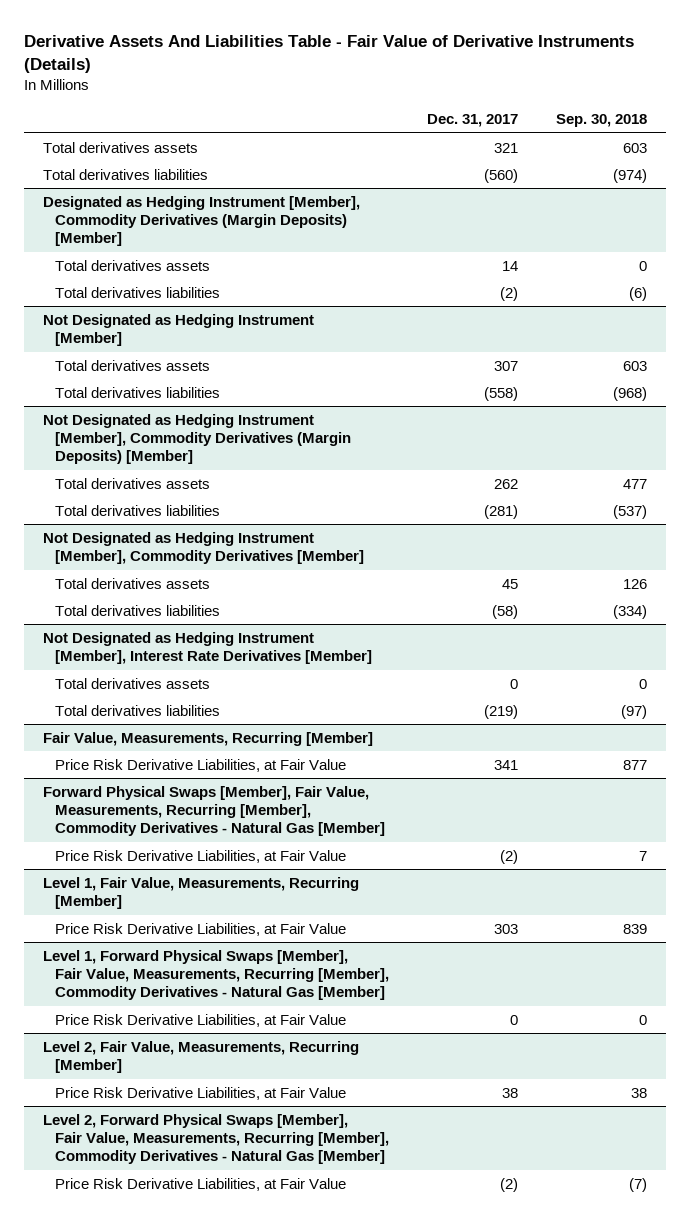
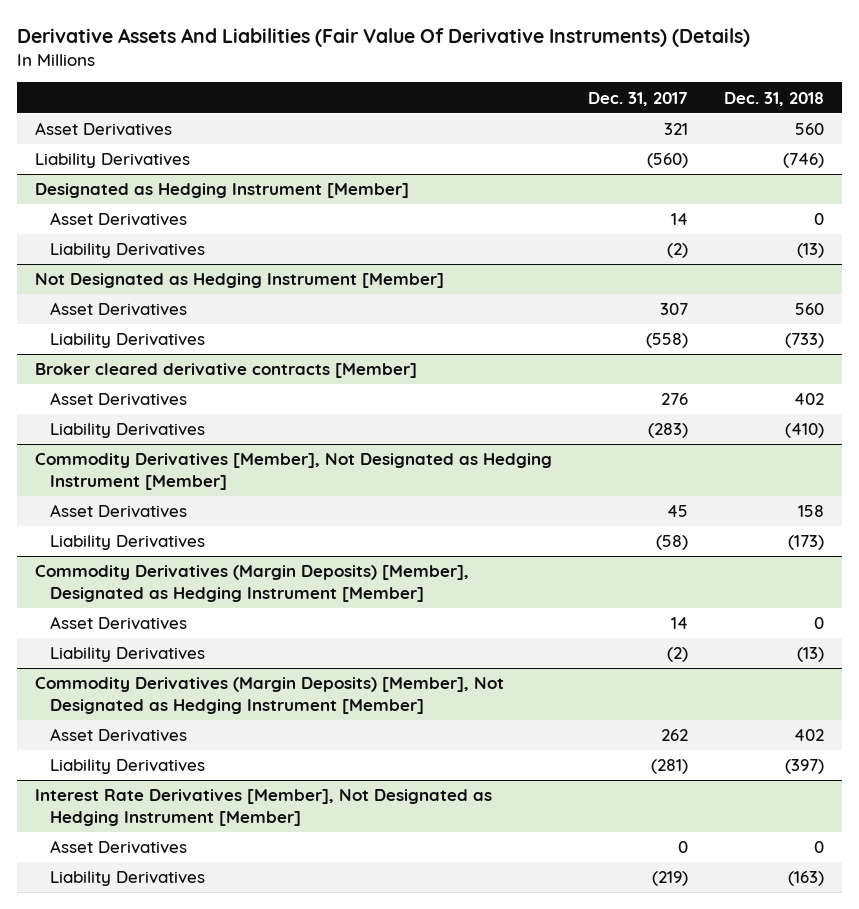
- Derivative Assets And Liabilities Table - Fair Value of Derivative Instruments (Details)
+ Derivative Assets And Liabilities (Fair Value Of Derivative Instruments) (Details)
- | Dec. 31, 2017 | Sep. 30, 2018
+ | Dec. 31, 2017 | Dec. 31, 2018
- Total derivatives assets | 321 | 603
- Total derivatives liabilities | (560) | (974)
- Designated as Hedging Instrument [Member], Commodity Derivatives (Margin Deposits) [Member]
- Total derivatives assets | 14 | 0
- Total derivatives liabilities | (2) | (6)
+ Asset Derivatives | 321 | 560
+ Liability Derivatives | (560) | (746)
+ Designated as Hedging Instrument [Member]
+ Asset Derivatives | 14 | 0
+ Liability Derivatives | (2) | (13)
@ Not Designated as Hedging Instrument [Member]
- Total derivatives assets | 307 | 603
- Total derivatives liabilities | (558) | (968)
- Not Designated as Hedging Instrument [Member], Commodity Derivatives (Margin Deposits) [Member]
- Total derivatives assets | 262 | 477
- Total derivatives liabilities | (281) | (537)
- Not Designated as Hedging Instrument [Member], Commodity Derivatives [Member]
- Total derivatives assets | 45 | 126
- Total derivatives liabilities | (58) | (334)
- Not Designated as Hedging Instrument [Member], Interest Rate Derivatives [Member]
- Total derivatives assets | 0 | 0
- Total derivatives liabilities | (219) | (97)
- Fair Value, Measurements, Recurring [Member]
- Price Risk Derivative Liabilities, at Fair Value | 341 | 877
- Forward Physical Swaps [Member], Fair Value, Measurements, Recurring [Member], Commodity Derivatives - Natural Gas [Member]
- Price Risk Derivative Liabilities, at Fair Value | (2) | 7
- Level 1, Fair Value, Measurements, Recurring [Member]
- Price Risk Derivative Liabilities, at Fair Value | 303 | 839
- Level 1, Forward Physical Swaps [Member], Fair Value, Measurements, Recurring [Member], Commodity Derivatives - Natural Gas [Member]
- Price Risk Derivative Liabilities, at Fair Value | 0 | 0
- Level 2, Fair Value, Measurements, Recurring [Member]
- Price Risk Derivative Liabilities, at Fair Value | 38 | 38
- Level 2, Forward Physical Swaps [Member], Fair Value, Measurements, Recurring [Member], Commodity Derivatives - Natural Gas [Member]
- Price Risk Derivative Liabilities, at Fair Value | (2) | (7)
@ Not Designated as Hedging Instrument [Member]
+ Asset Derivatives | 307 | 560
+ Liability Derivatives | (558) | (733)
+ Broker cleared derivative contracts [Member]
+ Asset Derivatives | 276 | 402
+ Liability Derivatives | (283) | (410)
+ Commodity Derivatives [Member], Not Designated as Hedging Instrument [Member]
+ Asset Derivatives | 45 | 158
+ Liability Derivatives | (58) | (173)
+ Commodity Derivatives (Margin Deposits) [Member], Designated as Hedging Instrument [Member]
+ Asset Derivatives | 14 | 0
+ Liability Derivatives | (2) | (13)
+ Commodity Derivatives (Margin Deposits) [Member], Not Designated as Hedging Instrument [Member]
+ Asset Derivatives | 262 | 402
+ Liability Derivatives | (281) | (397)
+ Interest Rate Derivatives [Member], Not Designated as Hedging Instrument [Member]
+ Asset Derivatives | 0 | 0
+ Liability Derivatives | (219) | (163)

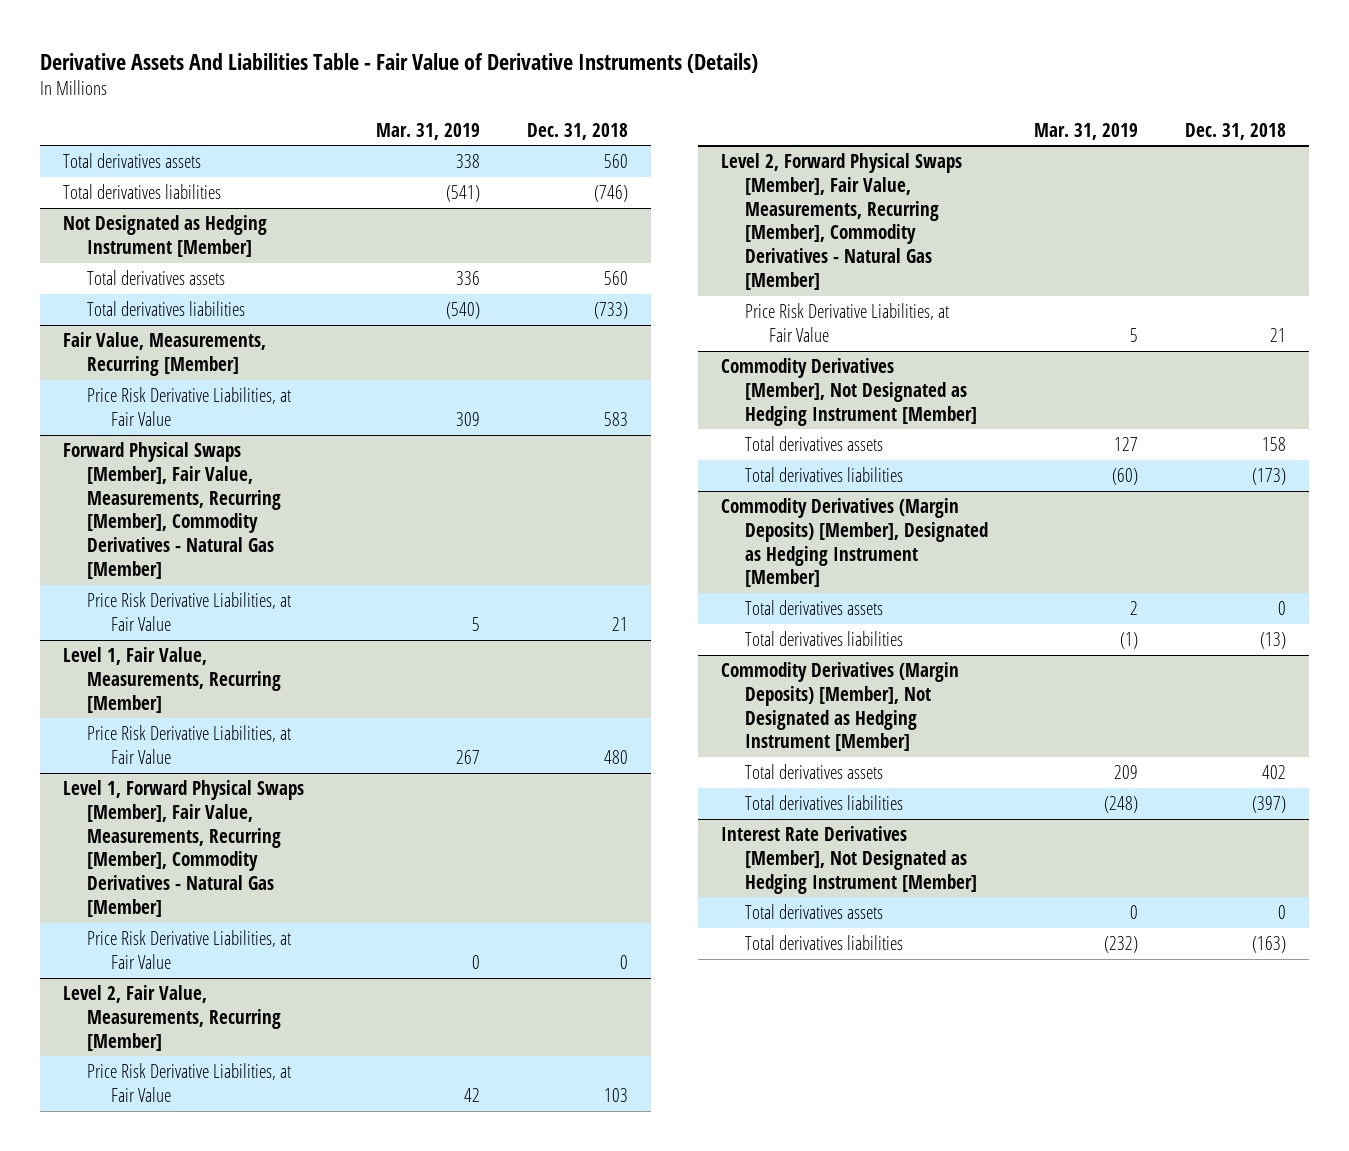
- Derivative Assets And Liabilities (Fair Value Of Derivative Instruments) (Details)
+ Derivative Assets And Liabilities Table - Fair Value of Derivative Instruments (Details)
- | Dec. 31, 2017 | Dec. 31, 2018
+ | Mar. 31, 2019 | Dec. 31, 2018
- Asset Derivatives | 321 | 560
- Liability Derivatives | (560) | (746)
- Designated as Hedging Instrument [Member]
- Asset Derivatives | 14 | 0
- Liability Derivatives | (2) | (13)
+ Total derivatives assets | 338 | 560
+ Total derivatives liabilities | (541) | (746)
@ Not Designated as Hedging Instrument [Member]
- Asset Derivatives | 307 | 560
- Liability Derivatives | (558) | (733)
- Broker cleared derivative contracts [Member]
- Asset Derivatives | 276 | 402
- Liability Derivatives | (283) | (410)
@ Not Designated as Hedging Instrument [Member]
+ Total derivatives assets | 336 | 560
+ Total derivatives liabilities | (540) | (733)
+ Fair Value, Measurements, Recurring [Member]
+ Price Risk Derivative Liabilities, at Fair Value | 309 | 583
+ Forward Physical Swaps [Member], Fair Value, Measurements, Recurring [Member], Commodity Derivatives - Natural Gas [Member]
+ Price Risk Derivative Liabilities, at Fair Value | 5 | 21
+ Level 1, Fair Value, Measurements, Recurring [Member]
+ Price Risk Derivative Liabilities, at Fair Value | 267 | 480
+ Level 1, Forward Physical Swaps [Member], Fair Value, Measurements, Recurring [Member], Commodity Derivatives - Natural Gas [Member]
+ Price Risk Derivative Liabilities, at Fair Value | 0 | 0
+ Level 2, Fair Value, Measurements, Recurring [Member]
+ Price Risk Derivative Liabilities, at Fair Value | 42 | 103
+ Level 2, Forward Physical Swaps [Member], Fair Value, Measurements, Recurring [Member], Commodity Derivatives - Natural Gas [Member]
+ Price Risk Derivative Liabilities, at Fair Value | 5 | 21
@ Commodity Derivatives [Member], Not Designated as Hedging Instrument [Member]
- Asset Derivatives | 45 | 158
- Liability Derivatives | (58) | (173)
+ Total derivatives assets | 127 | 158
+ Total derivatives liabilities | (60) | (173)
@ Commodity Derivatives (Margin Deposits) [Member], Designated as Hedging Instrument [Member]
- Asset Derivatives | 14 | 0
- Liability Derivatives | (2) | (13)
+ Total derivatives assets | 2 | 0
+ Total derivatives liabilities | (1) | (13)
@ Commodity Derivatives (Margin Deposits) [Member], Not Designated as Hedging Instrument [Member]
- Asset Derivatives | 262 | 402
- Liability Derivatives | (281) | (397)
+ Total derivatives assets | 209 | 402
+ Total derivatives liabilities | (248) | (397)
@ Interest Rate Derivatives [Member], Not Designated as Hedging Instrument [Member]
- Asset Derivatives | 0 | 0
- Liability Derivatives | (219) | (163)
+ Total derivatives assets | 0 | 0
+ Total derivatives liabilities | (232) | (163)

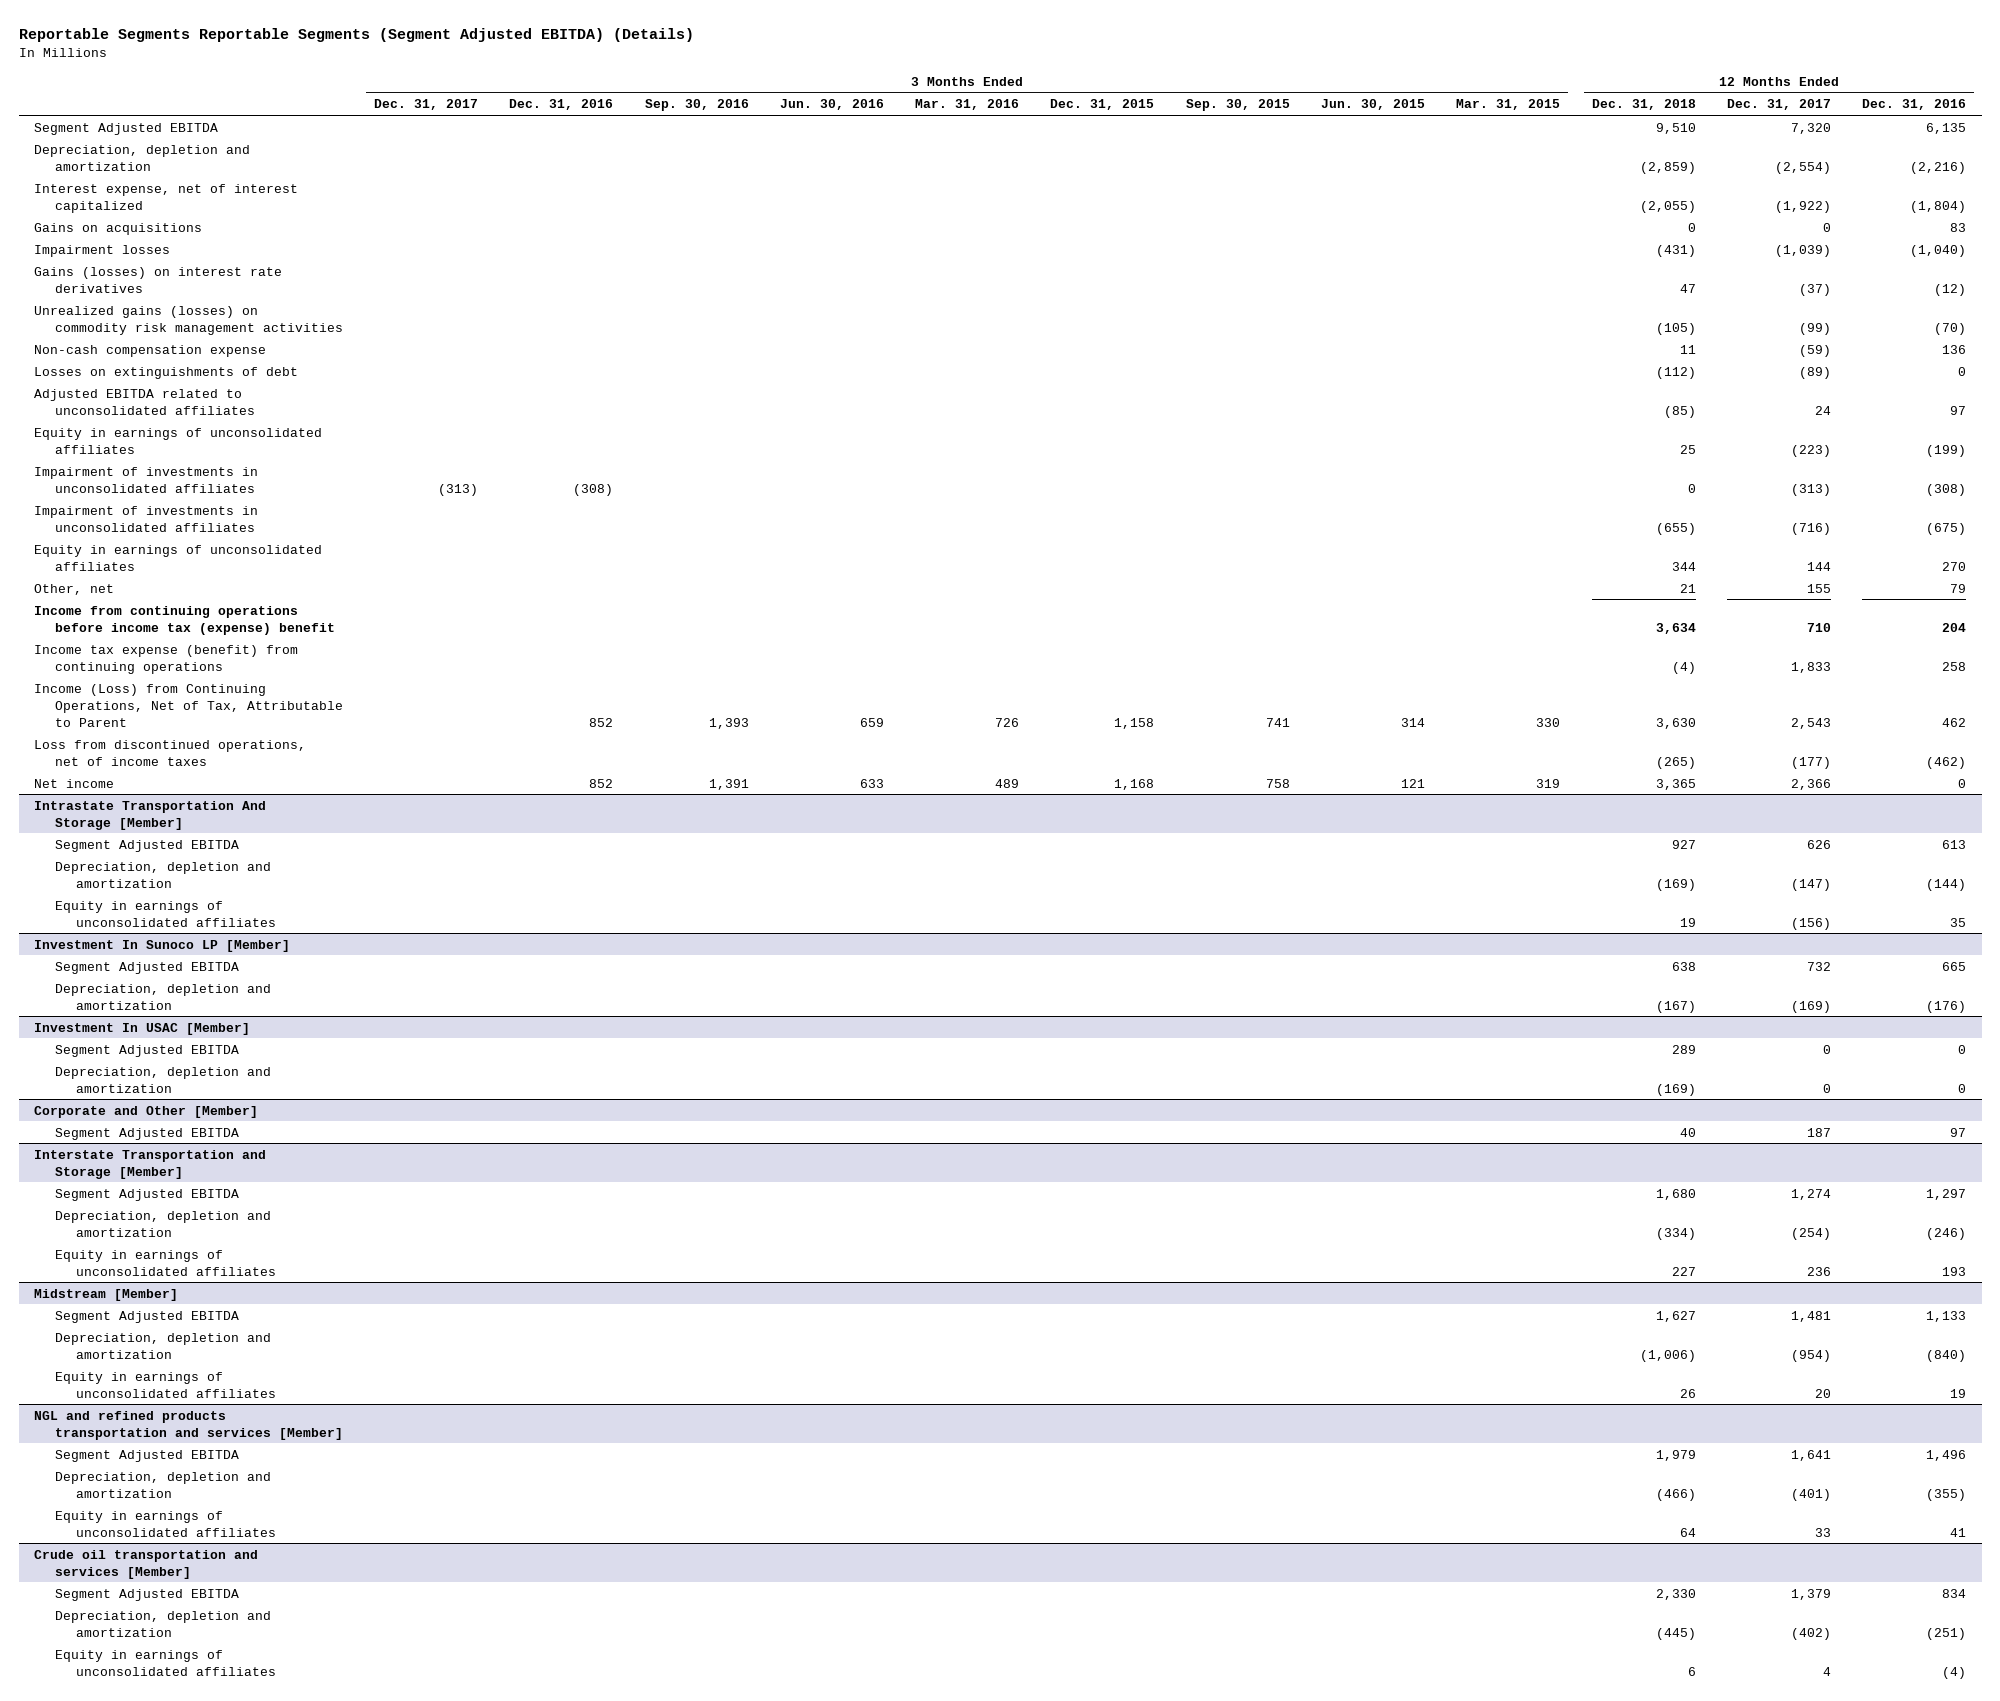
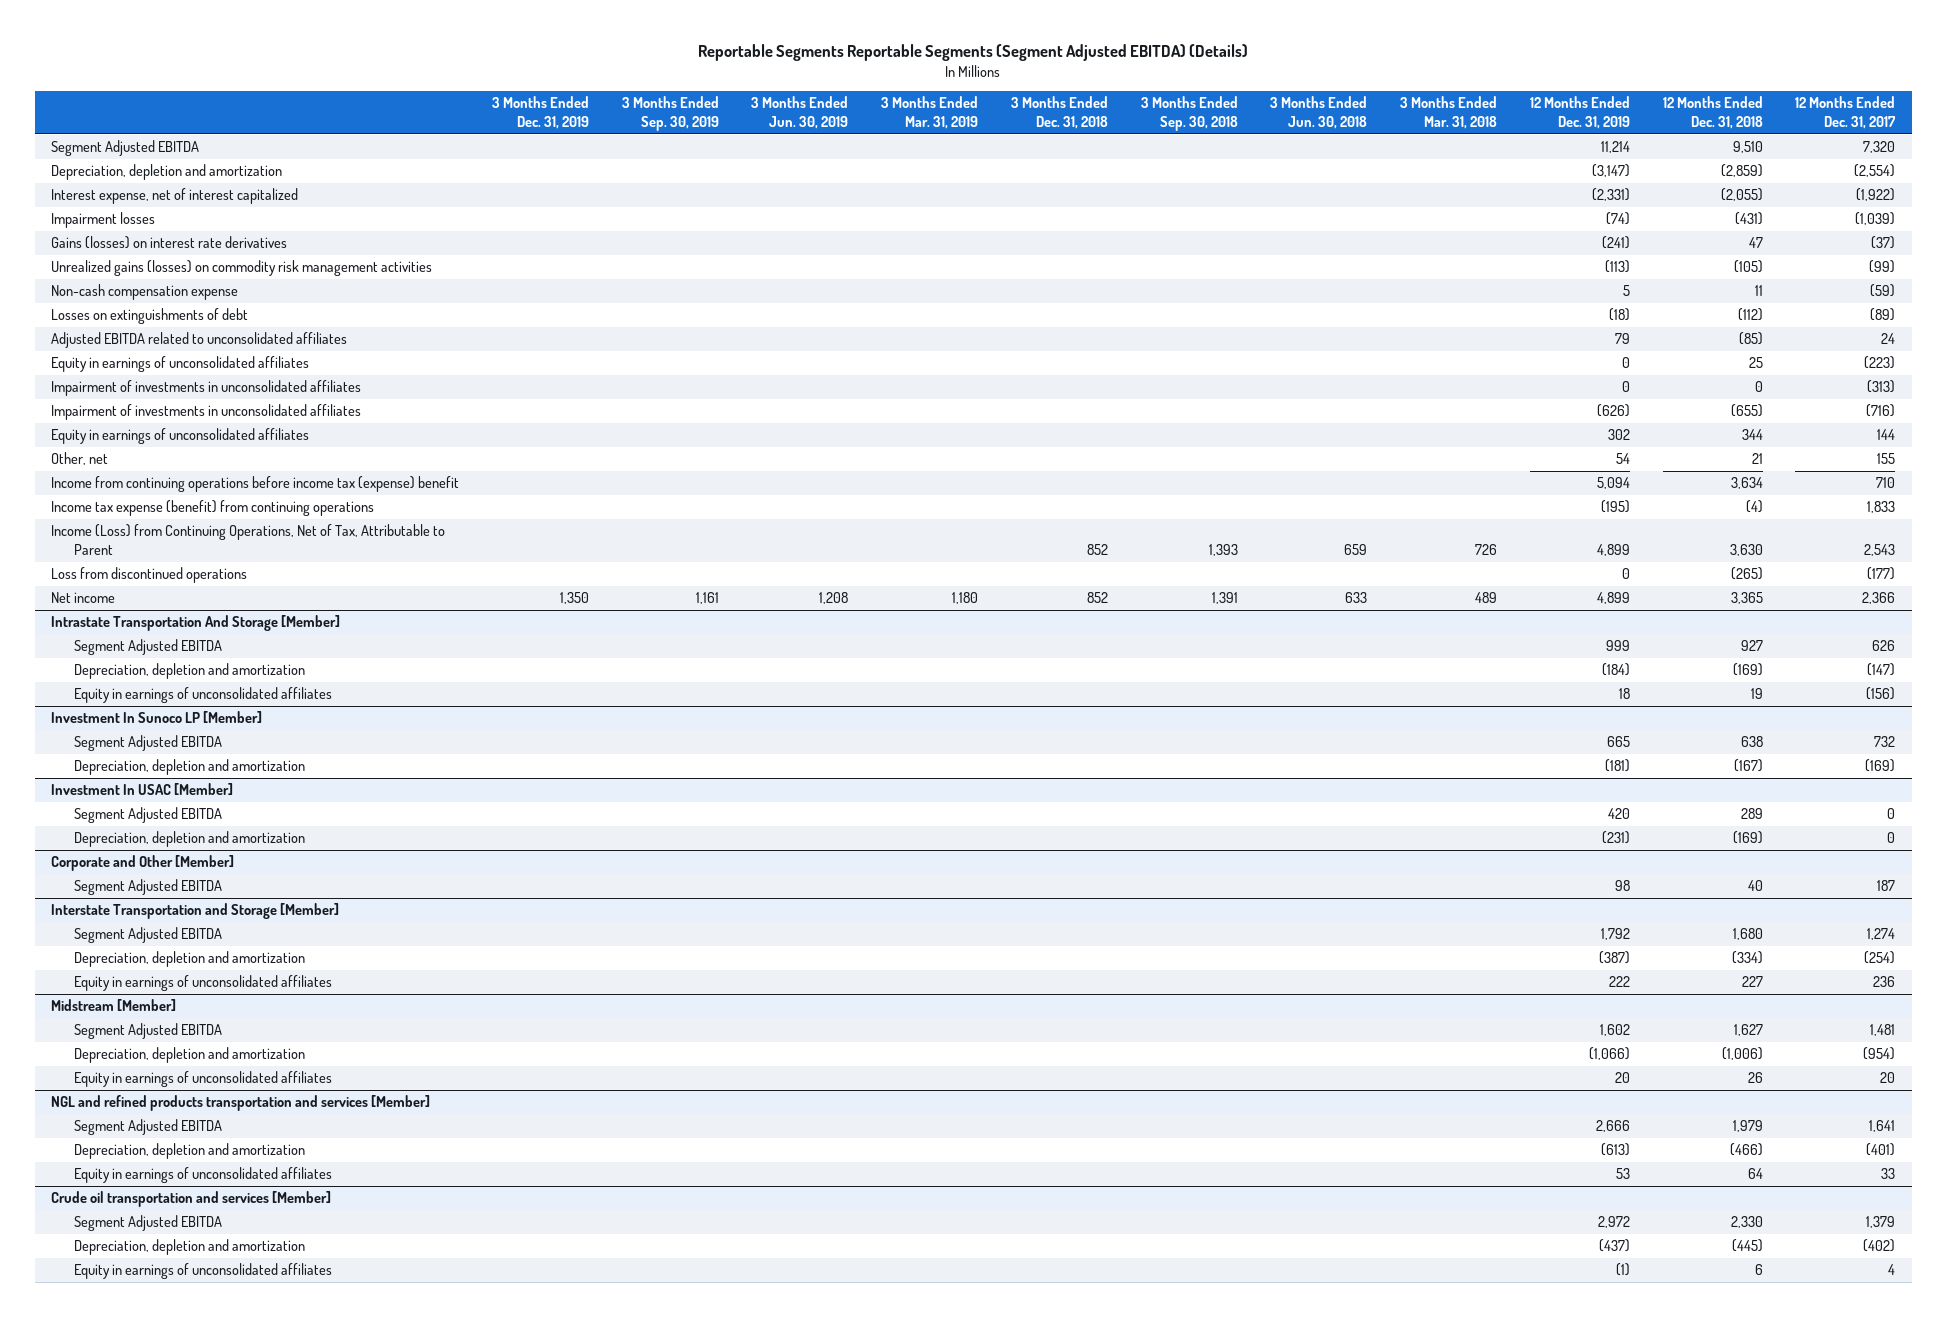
- | 3 Months Ended Dec. 31, 2017 | 3 Months Ended Dec. 31, 2016 | 3 Months Ended Sep. 30, 2016 | 3 Months Ended Jun. 30, 2016 | 3 Months Ended Mar. 31, 2016 | 3 Months Ended Dec. 31, 2015 | 3 Months Ended Sep. 30, 2015 | 3 Months Ended Jun. 30, 2015 | 3 Months Ended Mar. 31, 2015 | 12 Months Ended Dec. 31, 2018 | 12 Months Ended Dec. 31, 2017 | 12 Months Ended Dec. 31, 2016
+ | 3 Months Ended Dec. 31, 2019 | 3 Months Ended Sep. 30, 2019 | 3 Months Ended Jun. 30, 2019 | 3 Months Ended Mar. 31, 2019 | 3 Months Ended Dec. 31, 2018 | 3 Months Ended Sep. 30, 2018 | 3 Months Ended Jun. 30, 2018 | 3 Months Ended Mar. 31, 2018 | 12 Months Ended Dec. 31, 2019 | 12 Months Ended Dec. 31, 2018 | 12 Months Ended Dec. 31, 2017
- Gains on acquisitions | | | | | | | | | | 0 | 0 | 83
- Loss from discontinued operations, net of income taxes | | | | | | | | | | (265) | (177) | (462)
+ Loss from discontinued operations | | | | | | | | | 0 | (265) | (177)

